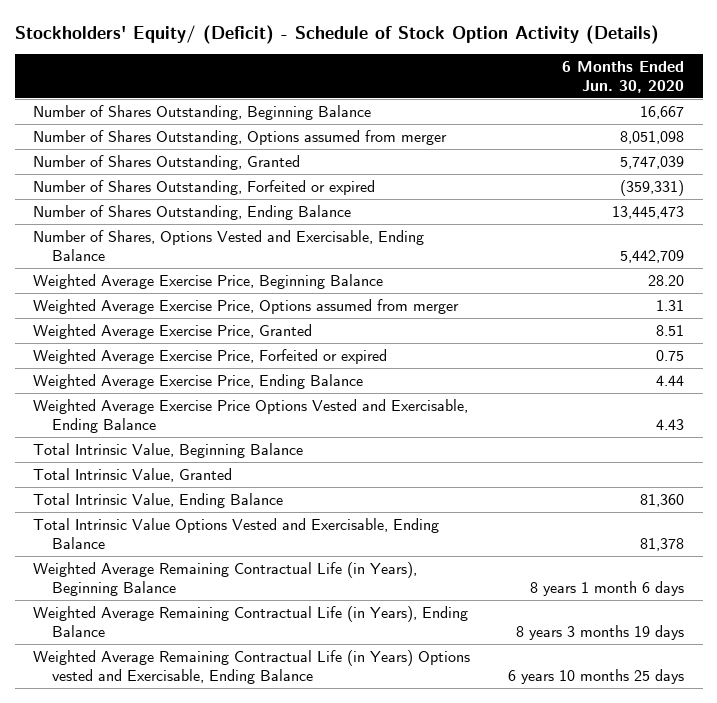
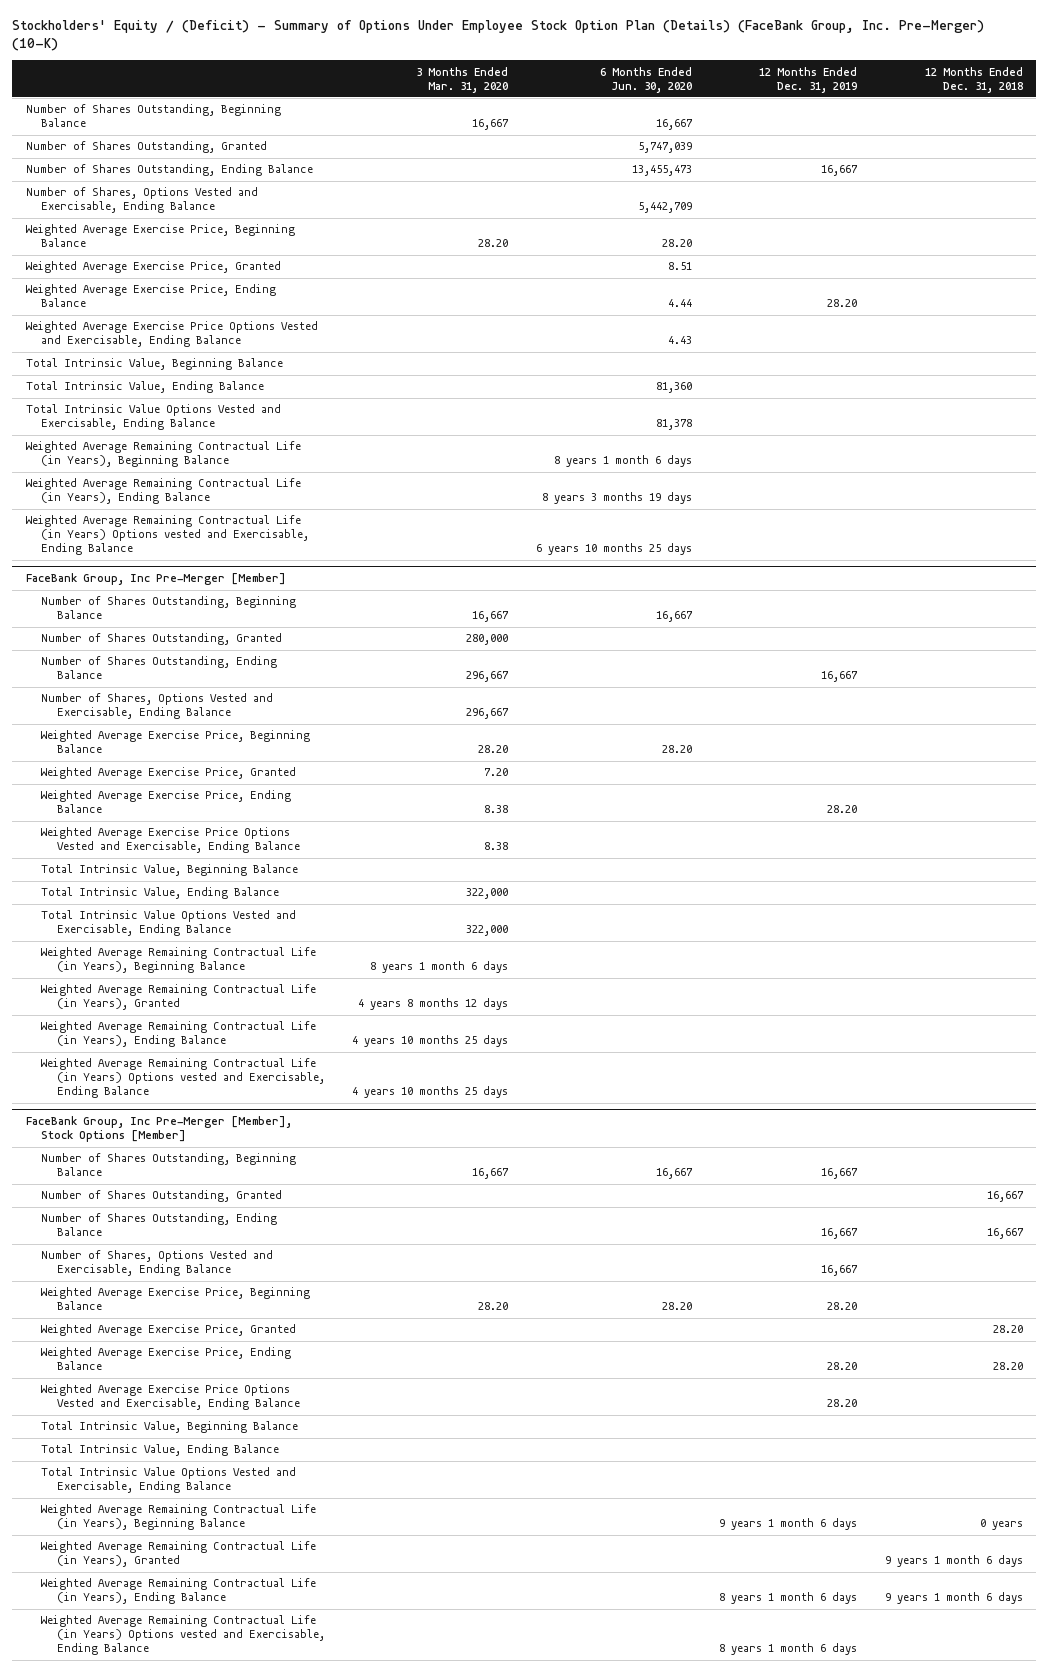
- Stockholders' Equity/ (Deficit) - Schedule of Stock Option Activity (Details)
+ Stockholders' Equity / (Deficit) - Summary of Options Under Employee Stock Option Plan (Details) (FaceBank Group, Inc. Pre-Merger) (10-K)
- | 6 Months Ended Jun. 30, 2020
+ | 3 Months Ended Mar. 31, 2020 | 6 Months Ended Jun. 30, 2020 | 12 Months Ended Dec. 31, 2019 | 12 Months Ended Dec. 31, 2018
- Number of Shares Outstanding, Options assumed from merger | 8,051,098
- Number of Shares Outstanding, Forfeited or expired | (359,331)
- Number of Shares Outstanding, Ending Balance | 13,445,473
+ Number of Shares Outstanding, Ending Balance | | 13,455,473 | 16,667 |
- Weighted Average Exercise Price, Options assumed from merger | 1.31
- Weighted Average Exercise Price, Forfeited or expired | 0.75
- Total Intrinsic Value, Granted
+ FaceBank Group, Inc Pre-Merger [Member]
+ Number of Shares Outstanding, Beginning Balance | 16,667 | 16,667 | |
+ Number of Shares Outstanding, Granted | 280,000 | | |
+ Number of Shares Outstanding, Ending Balance | 296,667 | | 16,667 |
+ Number of Shares, Options Vested and Exercisable, Ending Balance | 296,667 | | |
+ Weighted Average Exercise Price, Beginning Balance | 28.20 | 28.20 | |
+ Weighted Average Exercise Price, Granted | 7.20 | | |
+ Weighted Average Exercise Price, Ending Balance | 8.38 | | 28.20 |
+ Weighted Average Exercise Price Options Vested and Exercisable, Ending Balance | 8.38 | | |
+ Total Intrinsic Value, Beginning Balance
+ Total Intrinsic Value, Ending Balance | 322,000 | | |
+ Total Intrinsic Value Options Vested and Exercisable, Ending Balance | 322,000 | | |
+ Weighted Average Remaining Contractual Life (in Years), Beginning Balance | 8 years 1 month 6 days | | |
+ Weighted Average Remaining Contractual Life (in Years), Granted | 4 years 8 months 12 days | | |
+ Weighted Average Remaining Contractual Life (in Years), Ending Balance | 4 years 10 months 25 days | | |
+ Weighted Average Remaining Contractual Life (in Years) Options vested and Exercisable, Ending Balance | 4 years 10 months 25 days | | |
+ FaceBank Group, Inc Pre-Merger [Member], Stock Options [Member]
+ Number of Shares Outstanding, Beginning Balance | 16,667 | 16,667 | 16,667 |
+ Number of Shares Outstanding, Granted | | | | 16,667
+ Number of Shares Outstanding, Ending Balance | | | 16,667 | 16,667
+ Number of Shares, Options Vested and Exercisable, Ending Balance | | | 16,667 |
+ Weighted Average Exercise Price, Beginning Balance | 28.20 | 28.20 | 28.20 |
+ Weighted Average Exercise Price, Granted | | | | 28.20
+ Weighted Average Exercise Price, Ending Balance | | | 28.20 | 28.20
+ Weighted Average Exercise Price Options Vested and Exercisable, Ending Balance | | | 28.20 |
+ Total Intrinsic Value, Beginning Balance
+ Total Intrinsic Value, Ending Balance
+ Total Intrinsic Value Options Vested and Exercisable, Ending Balance
+ Weighted Average Remaining Contractual Life (in Years), Beginning Balance | | | 9 years 1 month 6 days | 0 years
+ Weighted Average Remaining Contractual Life (in Years), Granted | | | | 9 years 1 month 6 days
+ Weighted Average Remaining Contractual Life (in Years), Ending Balance | | | 8 years 1 month 6 days | 9 years 1 month 6 days
+ Weighted Average Remaining Contractual Life (in Years) Options vested and Exercisable, Ending Balance | | | 8 years 1 month 6 days |

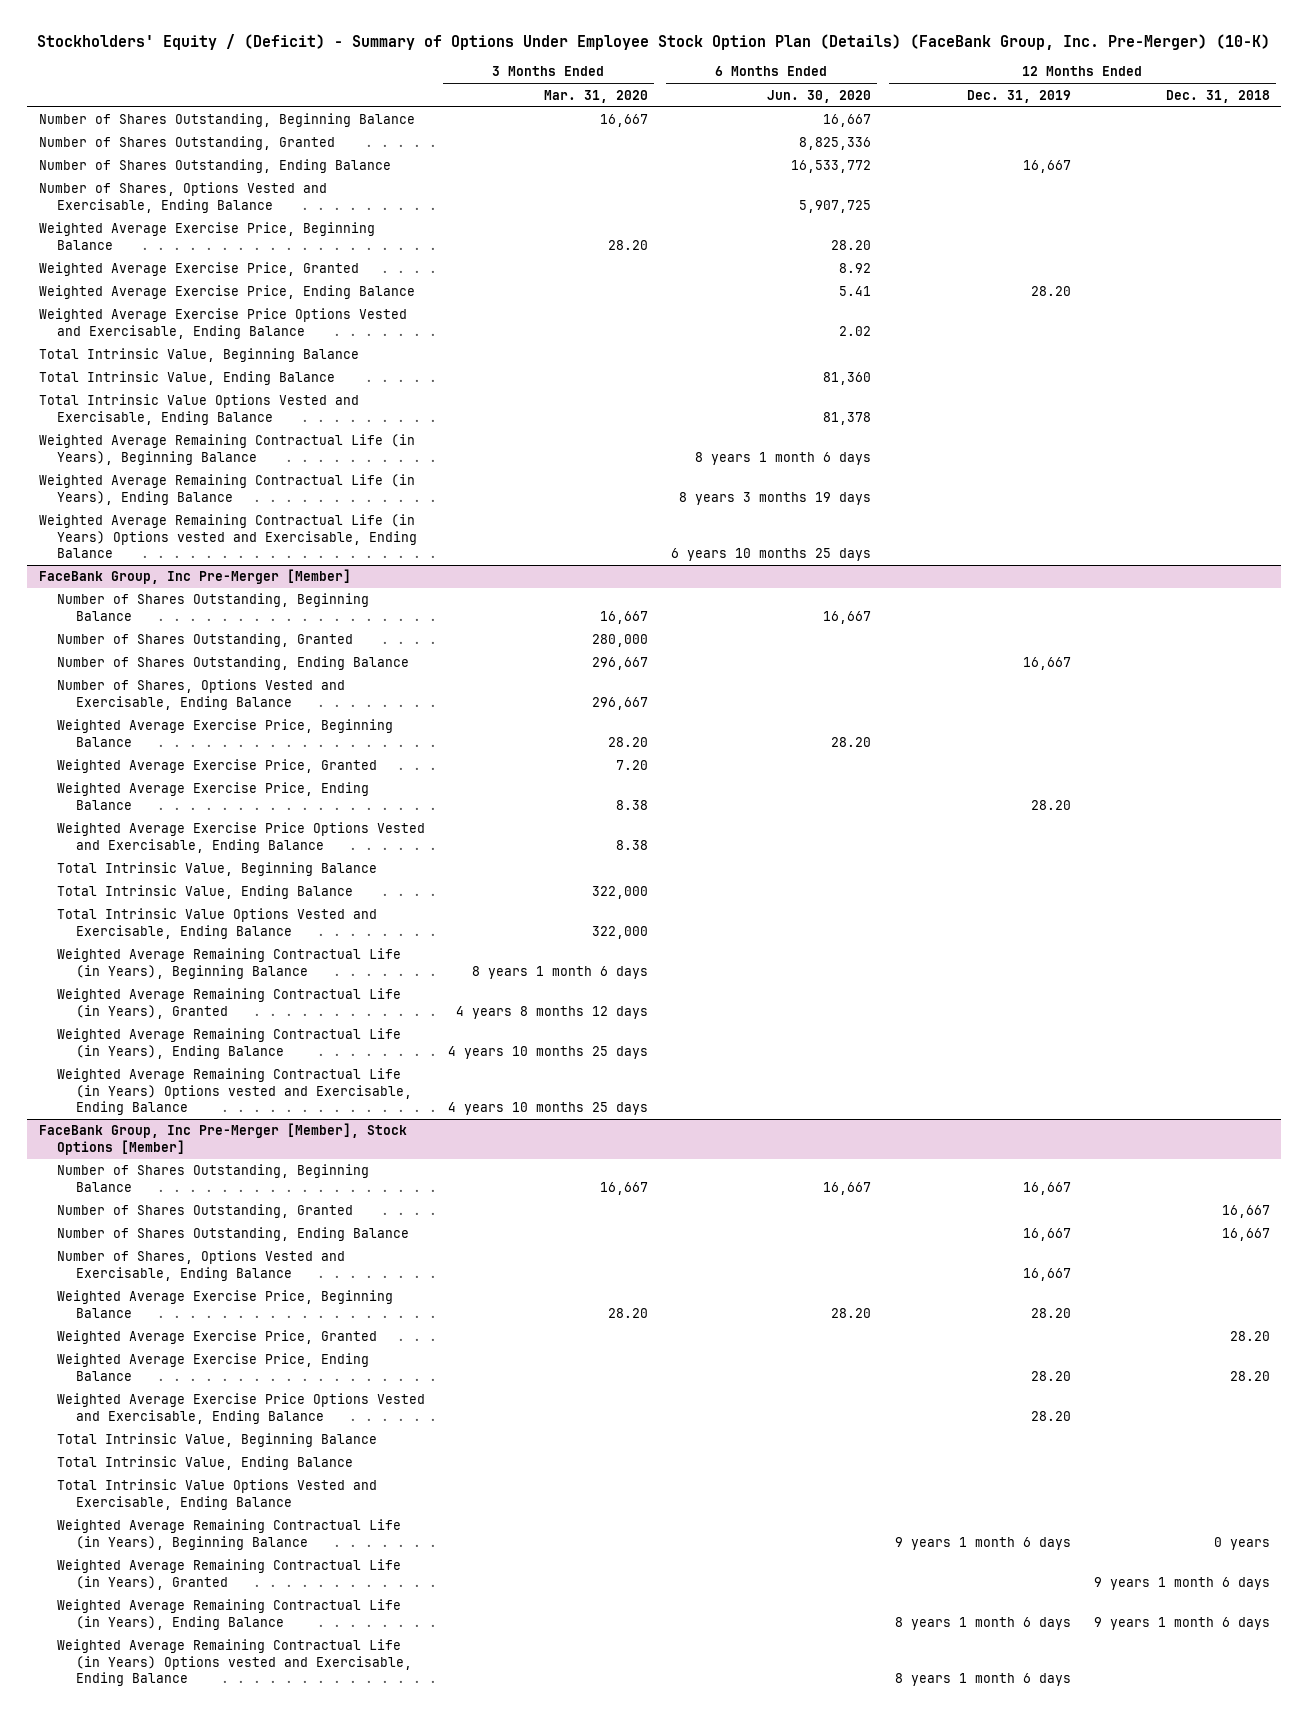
- Number of Shares Outstanding, Granted | | 5,747,039 | |
- Number of Shares Outstanding, Ending Balance | | 13,455,473 | 16,667 |
- Number of Shares, Options Vested and Exercisable, Ending Balance | | 5,442,709 | |
+ Number of Shares Outstanding, Granted | | 8,825,336 | |
+ Number of Shares Outstanding, Ending Balance | | 16,533,772 | 16,667 |
+ Number of Shares, Options Vested and Exercisable, Ending Balance | | 5,907,725 | |
- Weighted Average Exercise Price, Granted | | 8.51 | |
- Weighted Average Exercise Price, Ending Balance | | 4.44 | 28.20 |
- Weighted Average Exercise Price Options Vested and Exercisable, Ending Balance | | 4.43 | |
+ Weighted Average Exercise Price, Granted | | 8.92 | |
+ Weighted Average Exercise Price, Ending Balance | | 5.41 | 28.20 |
+ Weighted Average Exercise Price Options Vested and Exercisable, Ending Balance | | 2.02 | |

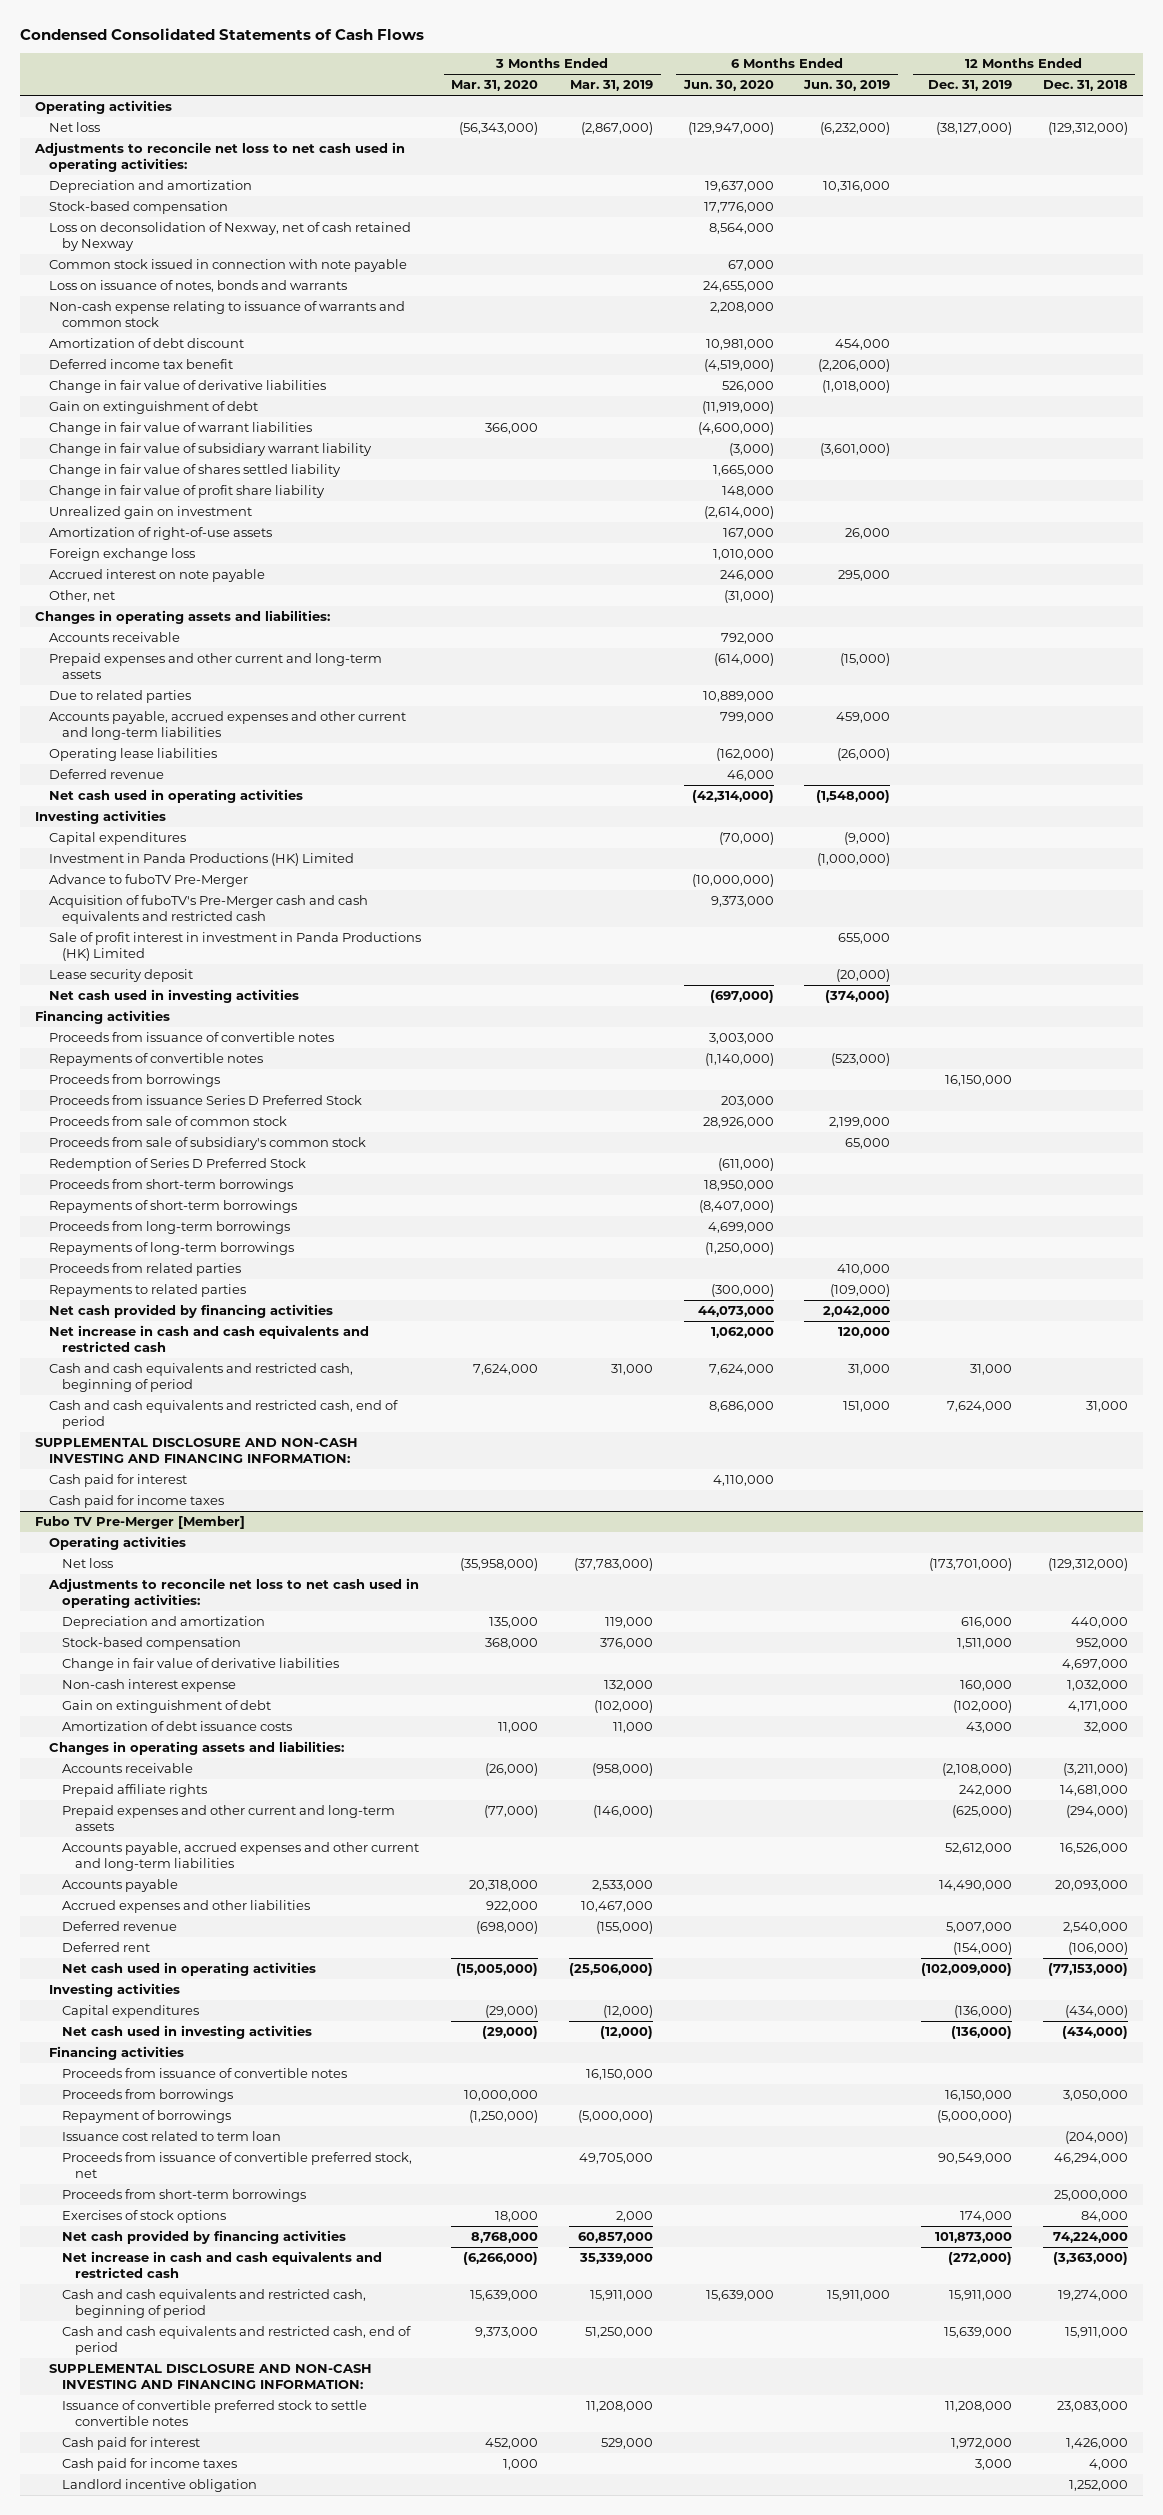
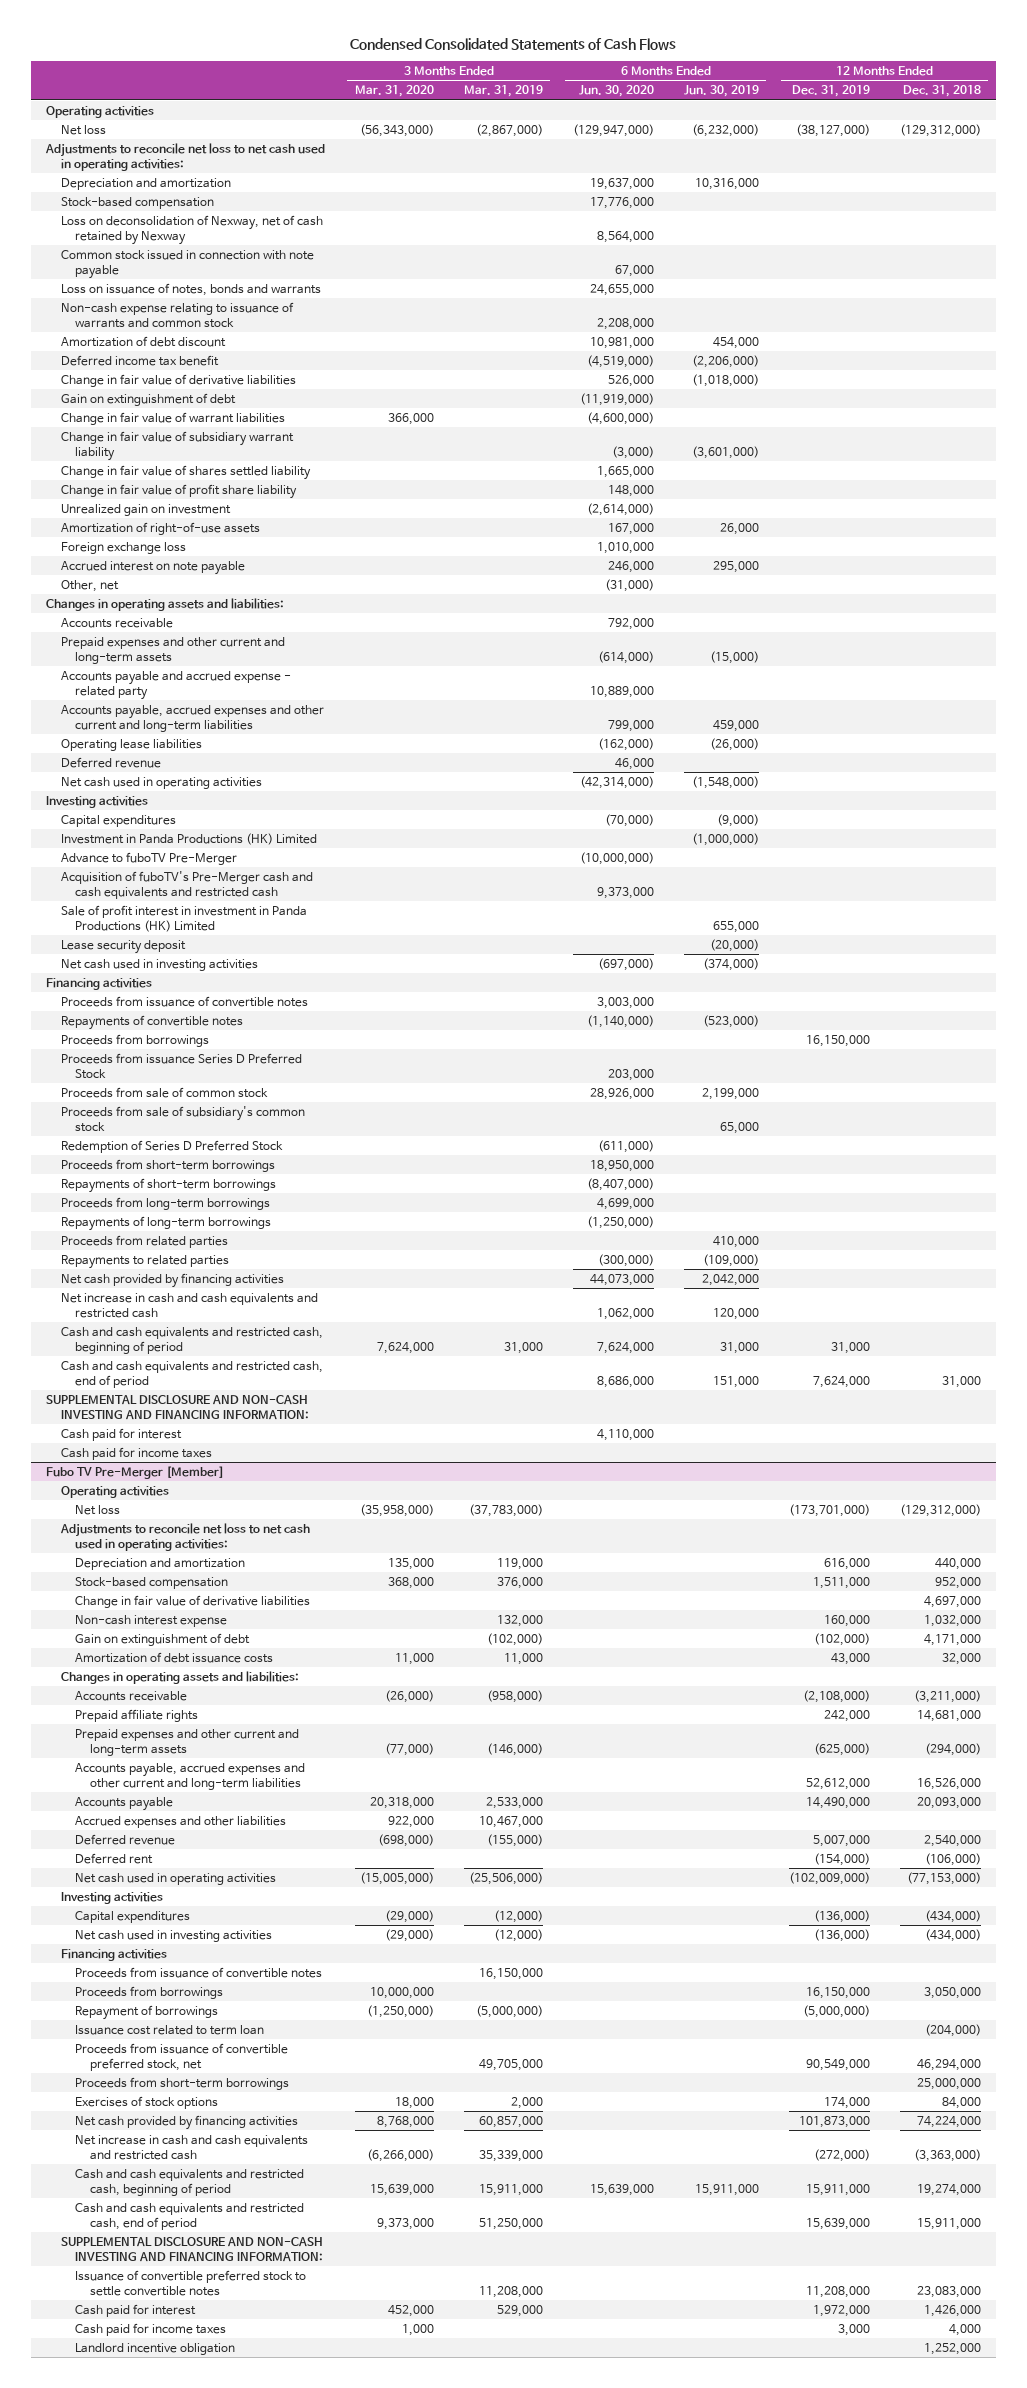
- Due to related parties | | | 10,889,000 | | |
+ Accounts payable and accrued expense - related party | | | 10,889,000 | | |

